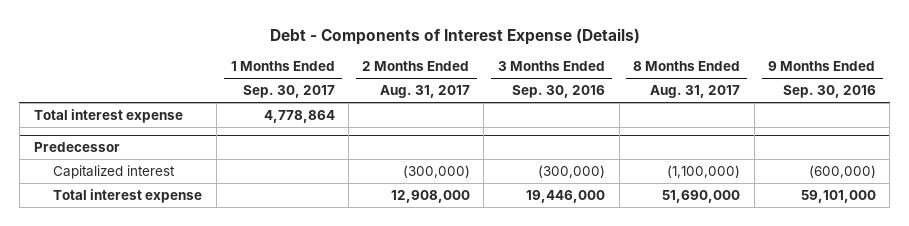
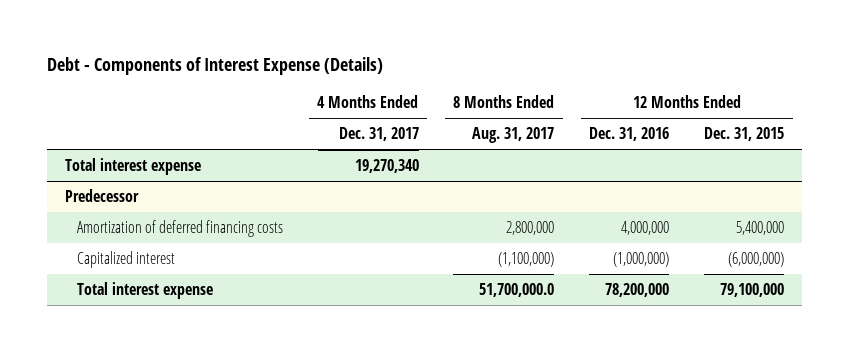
- | 1 Months Ended Sep. 30, 2017 | 2 Months Ended Aug. 31, 2017 | 3 Months Ended Sep. 30, 2016 | 8 Months Ended Aug. 31, 2017 | 9 Months Ended Sep. 30, 2016
+ | 4 Months Ended Dec. 31, 2017 | 8 Months Ended Aug. 31, 2017 | 12 Months Ended Dec. 31, 2016 | 12 Months Ended Dec. 31, 2015
@ Predecessor
+ Amortization of deferred financing costs | | 2,800,000 | 4,000,000 | 5,400,000
- Total interest expense | | 12,908,000 | 19,446,000 | 51,690,000 | 59,101,000
+ Total interest expense | | 51,700,000.0 | 78,200,000 | 79,100,000

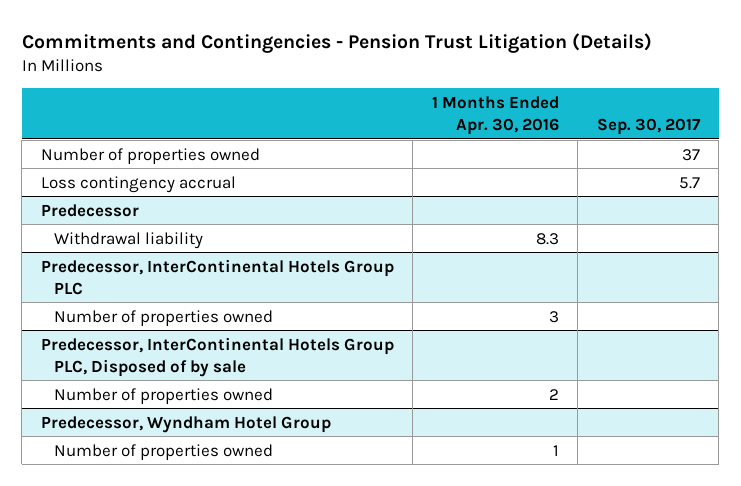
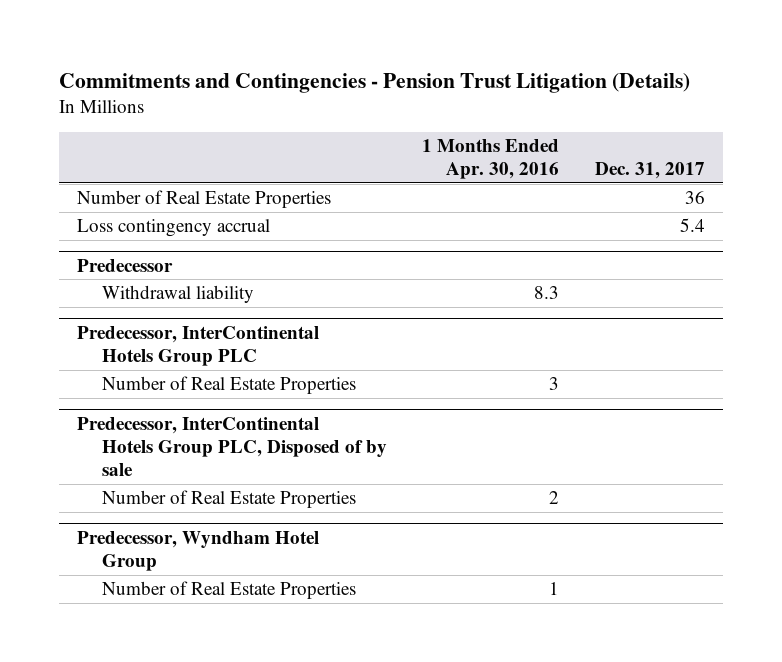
- | 1 Months Ended Apr. 30, 2016 | Sep. 30, 2017
+ | 1 Months Ended Apr. 30, 2016 | Dec. 31, 2017
- Number of properties owned | | 37
+ Number of Real Estate Properties | | 36
@ Predecessor, InterContinental Hotels Group PLC
- Number of properties owned | 3 |
+ Number of Real Estate Properties | 3 |
@ Predecessor, InterContinental Hotels Group PLC, Disposed of by sale
- Number of properties owned | 2 |
+ Number of Real Estate Properties | 2 |
@ Predecessor, Wyndham Hotel Group
- Number of properties owned | 1 |
+ Number of Real Estate Properties | 1 |

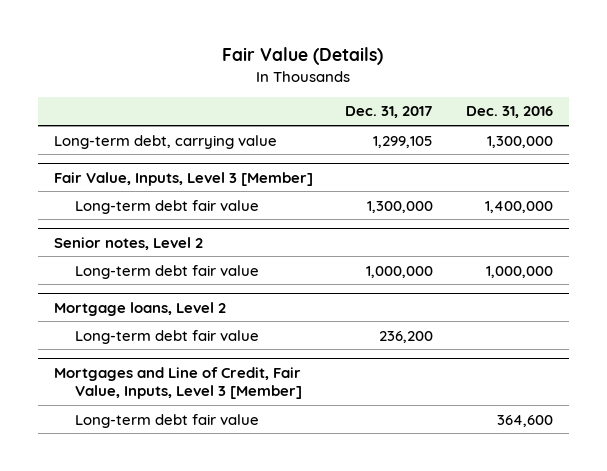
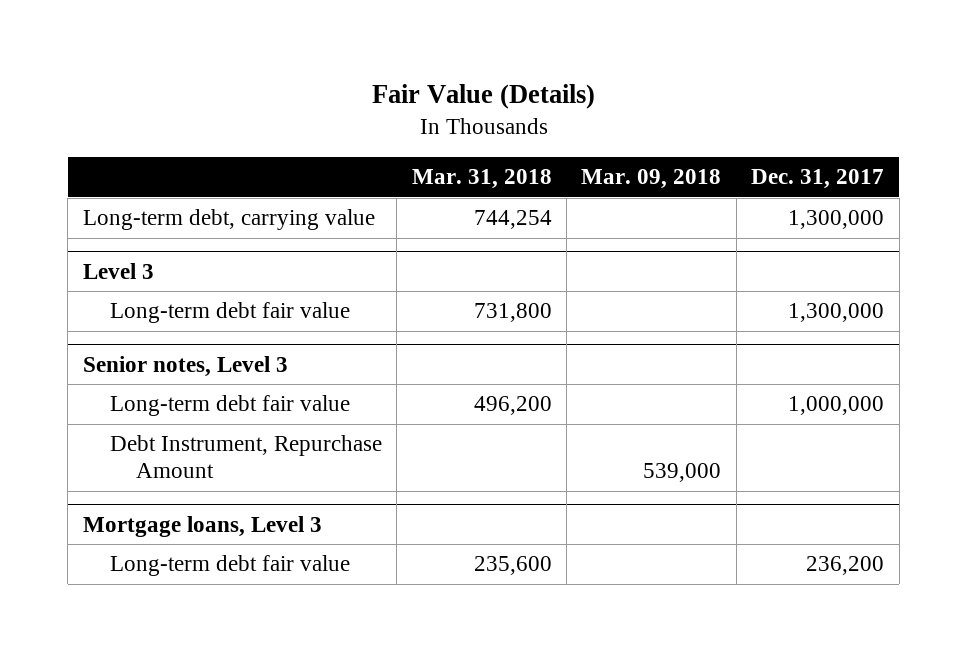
- | Dec. 31, 2017 | Dec. 31, 2016
+ | Mar. 31, 2018 | Mar. 09, 2018 | Dec. 31, 2017
- Long-term debt, carrying value | 1,299,105 | 1,300,000
- Fair Value, Inputs, Level 3 [Member]
+ Long-term debt, carrying value | 744,254 | | 1,300,000
+ Level 3
- Senior notes, Level 2
+ Senior notes, Level 3
- Mortgage loans, Level 2
+ Debt Instrument, Repurchase Amount | | 539,000 |
+ Mortgage loans, Level 3
- Mortgages and Line of Credit, Fair Value, Inputs, Level 3 [Member]
- Long-term debt fair value | | 364,600

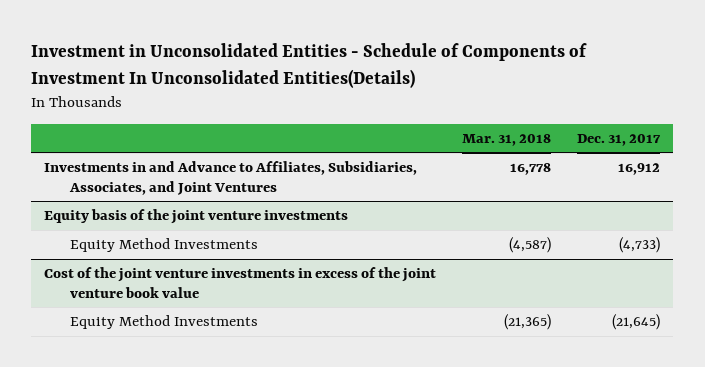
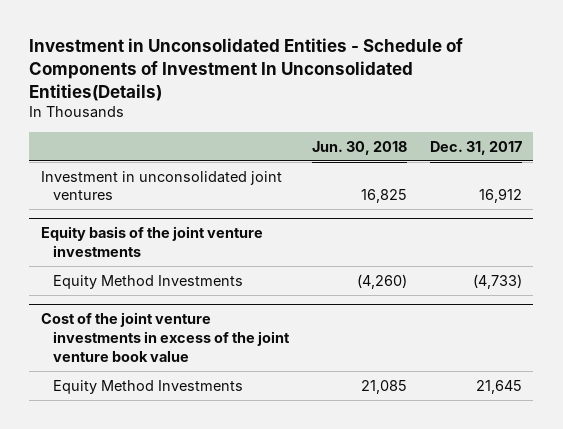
- | Mar. 31, 2018 | Dec. 31, 2017
+ | Jun. 30, 2018 | Dec. 31, 2017
- Investments in and Advance to Affiliates, Subsidiaries, Associates, and Joint Ventures | 16,778 | 16,912
+ Investment in unconsolidated joint ventures | 16,825 | 16,912
@ Cost of the joint venture investments in excess of the joint venture book value
- Equity Method Investments | (21,365) | (21,645)
+ Equity Method Investments | 21,085 | 21,645

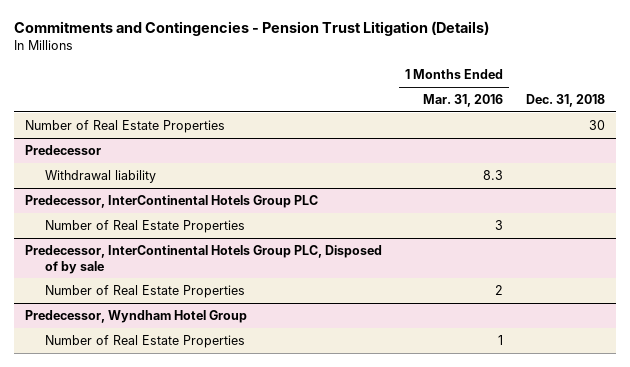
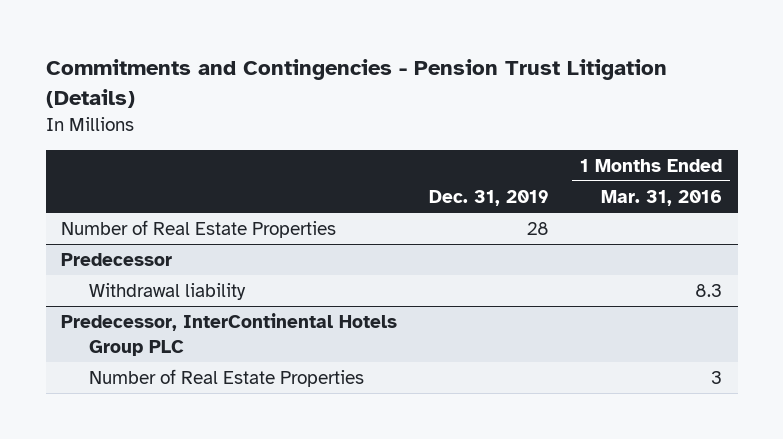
- | 1 Months Ended Mar. 31, 2016 | Dec. 31, 2018
+ | Dec. 31, 2019 | 1 Months Ended Mar. 31, 2016
- Predecessor, InterContinental Hotels Group PLC, Disposed of by sale
- Number of Real Estate Properties | 2 |
- Predecessor, Wyndham Hotel Group
- Number of Real Estate Properties | 1 |

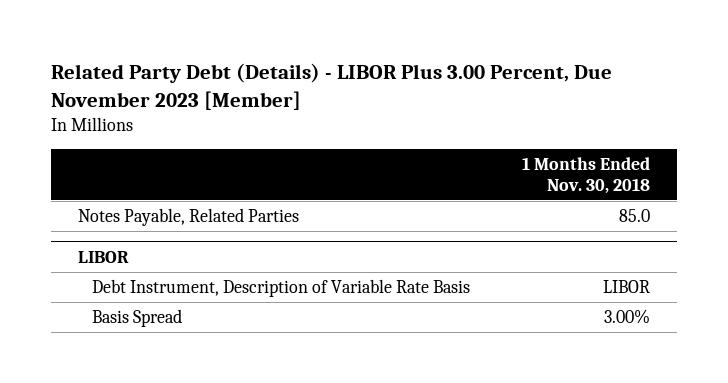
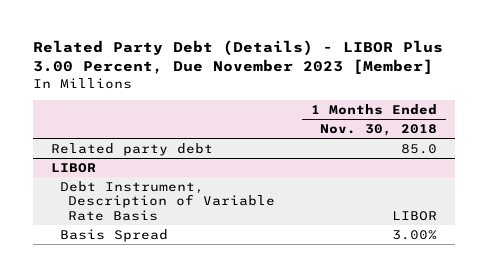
- Notes Payable, Related Parties | 85.0
+ Related party debt | 85.0

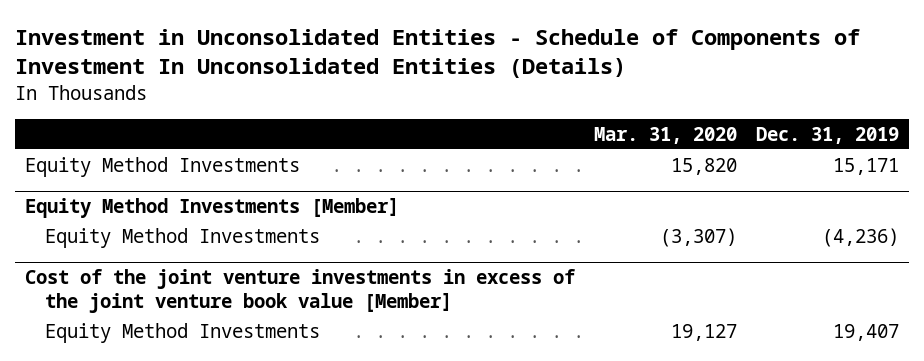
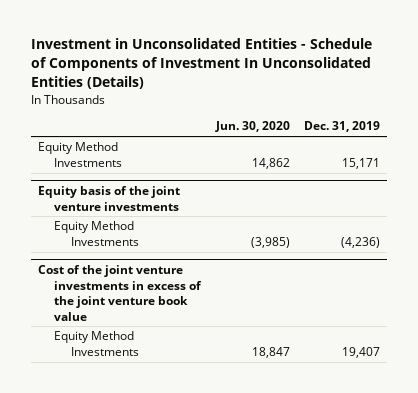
- | Mar. 31, 2020 | Dec. 31, 2019
+ | Jun. 30, 2020 | Dec. 31, 2019
- Equity Method Investments [Member]
+ Equity basis of the joint venture investments
- Cost of the joint venture investments in excess of the joint venture book value [Member]
+ Cost of the joint venture investments in excess of the joint venture book value

